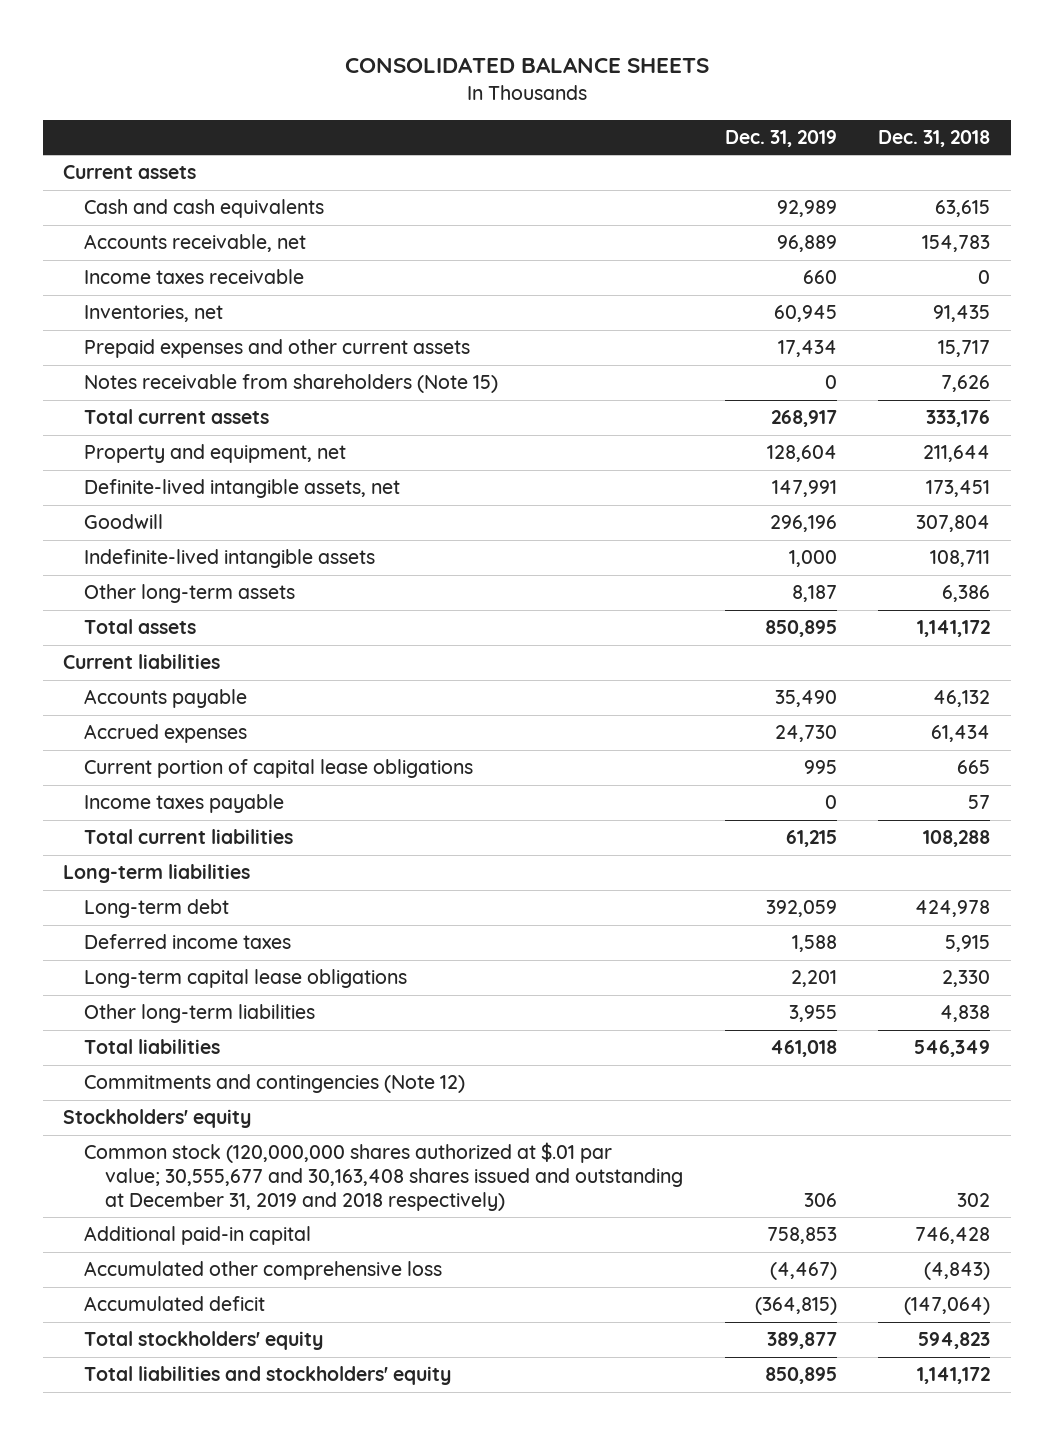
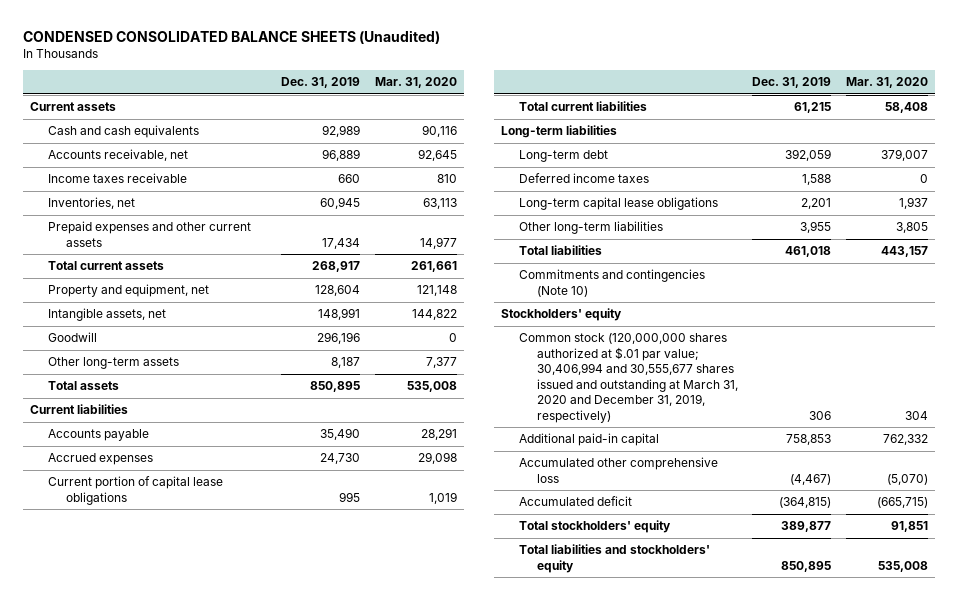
- CONSOLIDATED BALANCE SHEETS
+ CONDENSED CONSOLIDATED BALANCE SHEETS (Unaudited)
- | Dec. 31, 2019 | Dec. 31, 2018
+ | Dec. 31, 2019 | Mar. 31, 2020
- Notes receivable from shareholders (Note 15) | 0 | 7,626
- Definite-lived intangible assets, net | 147,991 | 173,451
+ Intangible assets, net | 148,991 | 144,822
- Indefinite-lived intangible assets | 1,000 | 108,711
- Income taxes payable | 0 | 57
- Commitments and contingencies (Note 12)
+ Commitments and contingencies (Note 10)
- Common stock (120,000,000 shares authorized at $.01 par value; 30,555,677 and 30,163,408 shares issued and outstanding at December 31, 2019 and 2018 respectively) | 306 | 302
+ Common stock (120,000,000 shares authorized at $.01 par value; 30,406,994 and 30,555,677 shares issued and outstanding at March 31, 2020 and December 31, 2019, respectively) | 306 | 304

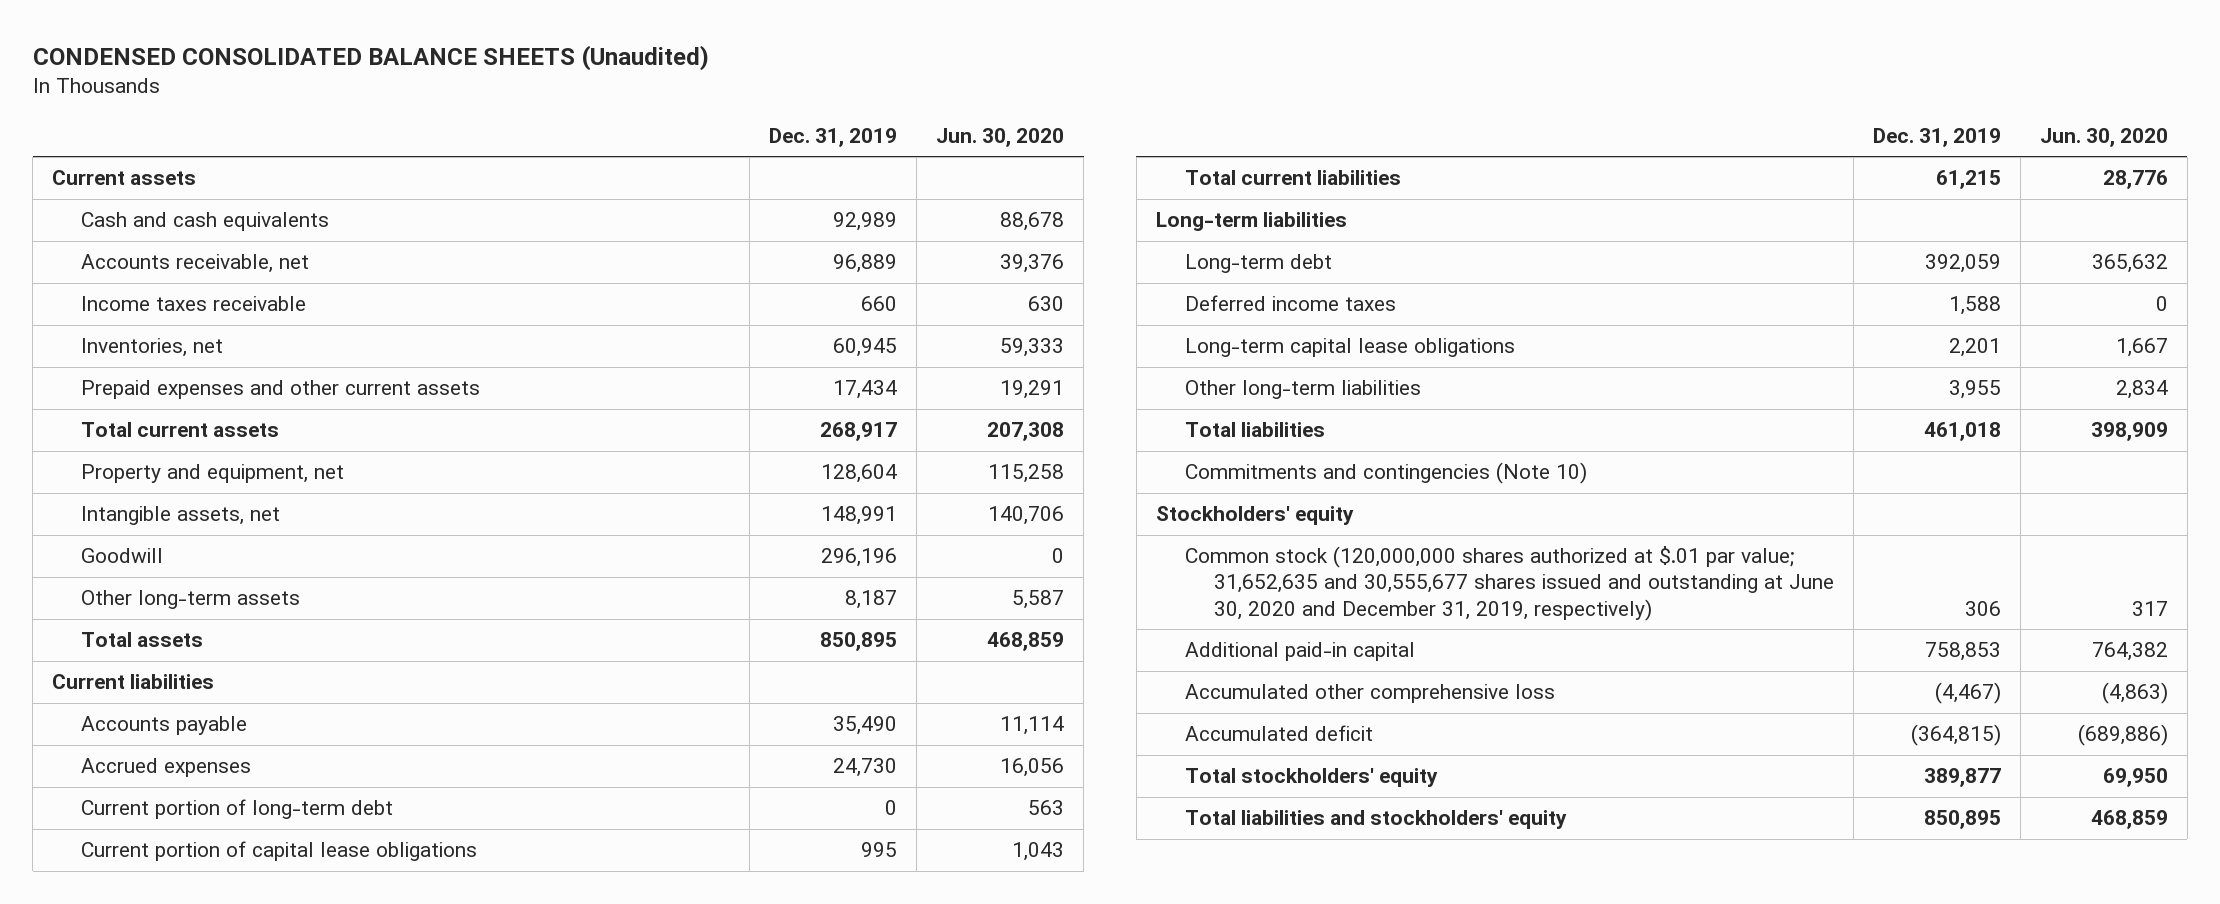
- | Dec. 31, 2019 | Mar. 31, 2020
+ | Dec. 31, 2019 | Jun. 30, 2020
+ Current portion of long-term debt | 0 | 563
- Common stock (120,000,000 shares authorized at $.01 par value; 30,406,994 and 30,555,677 shares issued and outstanding at March 31, 2020 and December 31, 2019, respectively) | 306 | 304
+ Common stock (120,000,000 shares authorized at $.01 par value; 31,652,635 and 30,555,677 shares issued and outstanding at June 30, 2020 and December 31, 2019, respectively) | 306 | 317

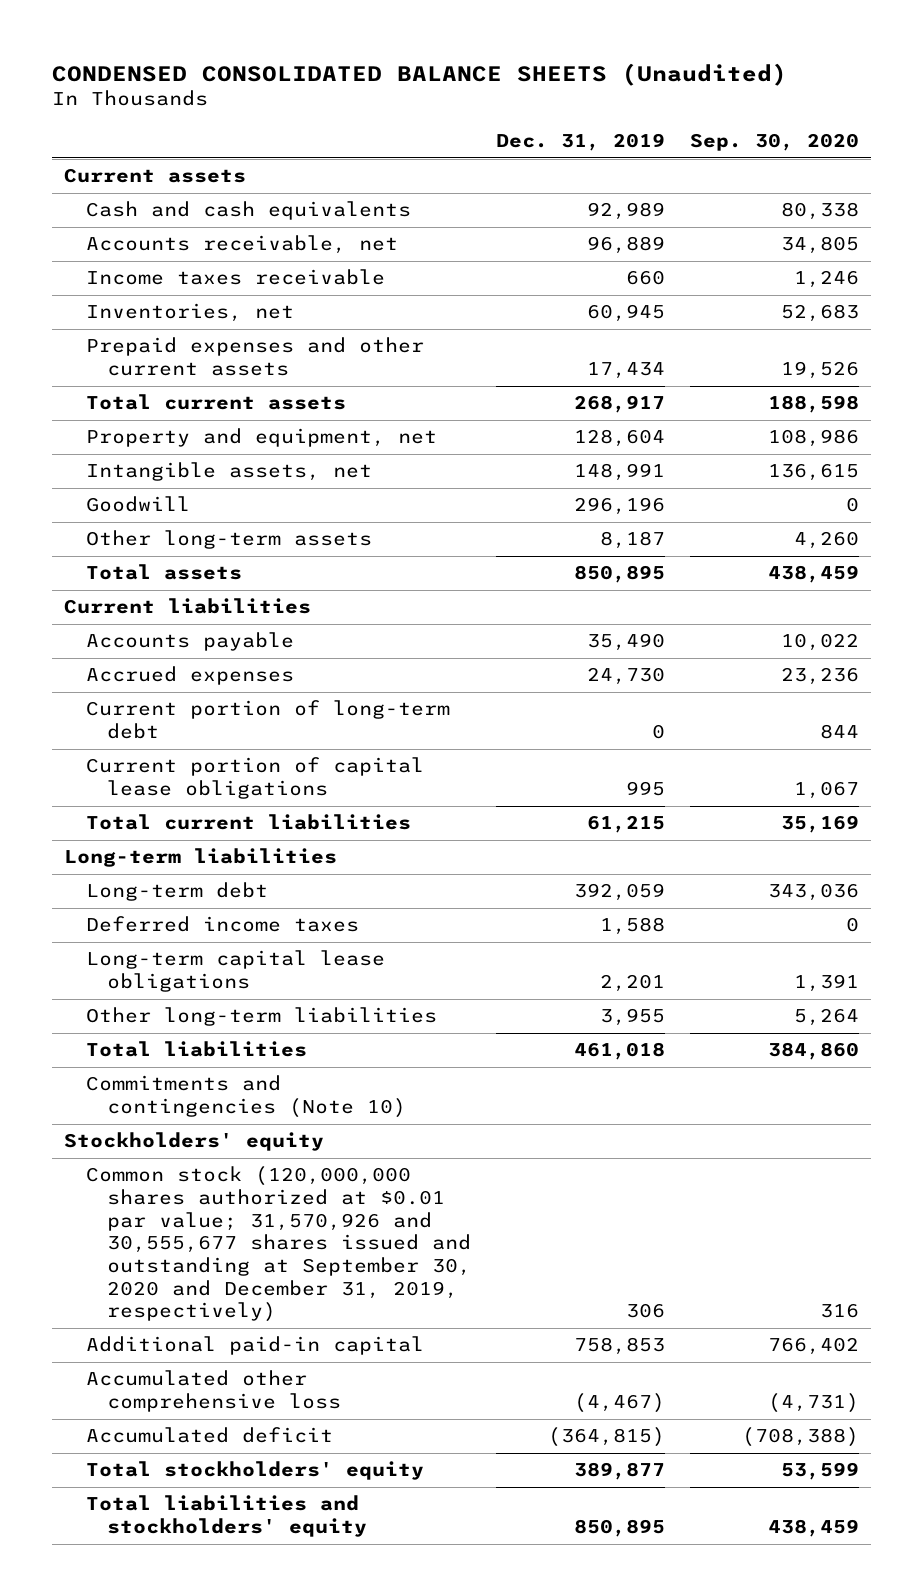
- | Dec. 31, 2019 | Jun. 30, 2020
+ | Dec. 31, 2019 | Sep. 30, 2020
- Common stock (120,000,000 shares authorized at $.01 par value; 31,652,635 and 30,555,677 shares issued and outstanding at June 30, 2020 and December 31, 2019, respectively) | 306 | 317
+ Common stock (120,000,000 shares authorized at $0.01 par value; 31,570,926 and 30,555,677 shares issued and outstanding at September 30, 2020 and December 31, 2019, respectively) | 306 | 316

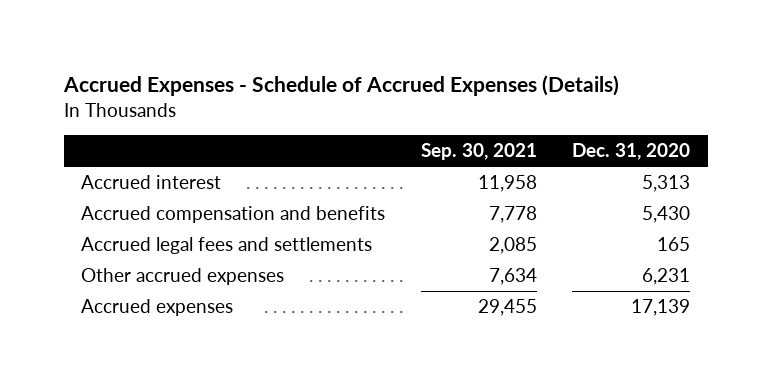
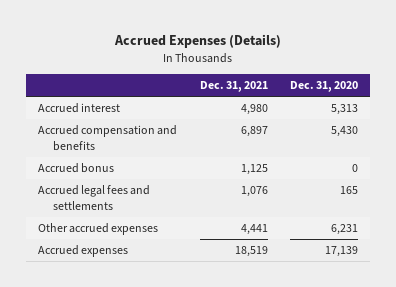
- Accrued Expenses - Schedule of Accrued Expenses (Details)
+ Accrued Expenses (Details)
- | Sep. 30, 2021 | Dec. 31, 2020
+ | Dec. 31, 2021 | Dec. 31, 2020
+ Accrued bonus | 1,125 | 0

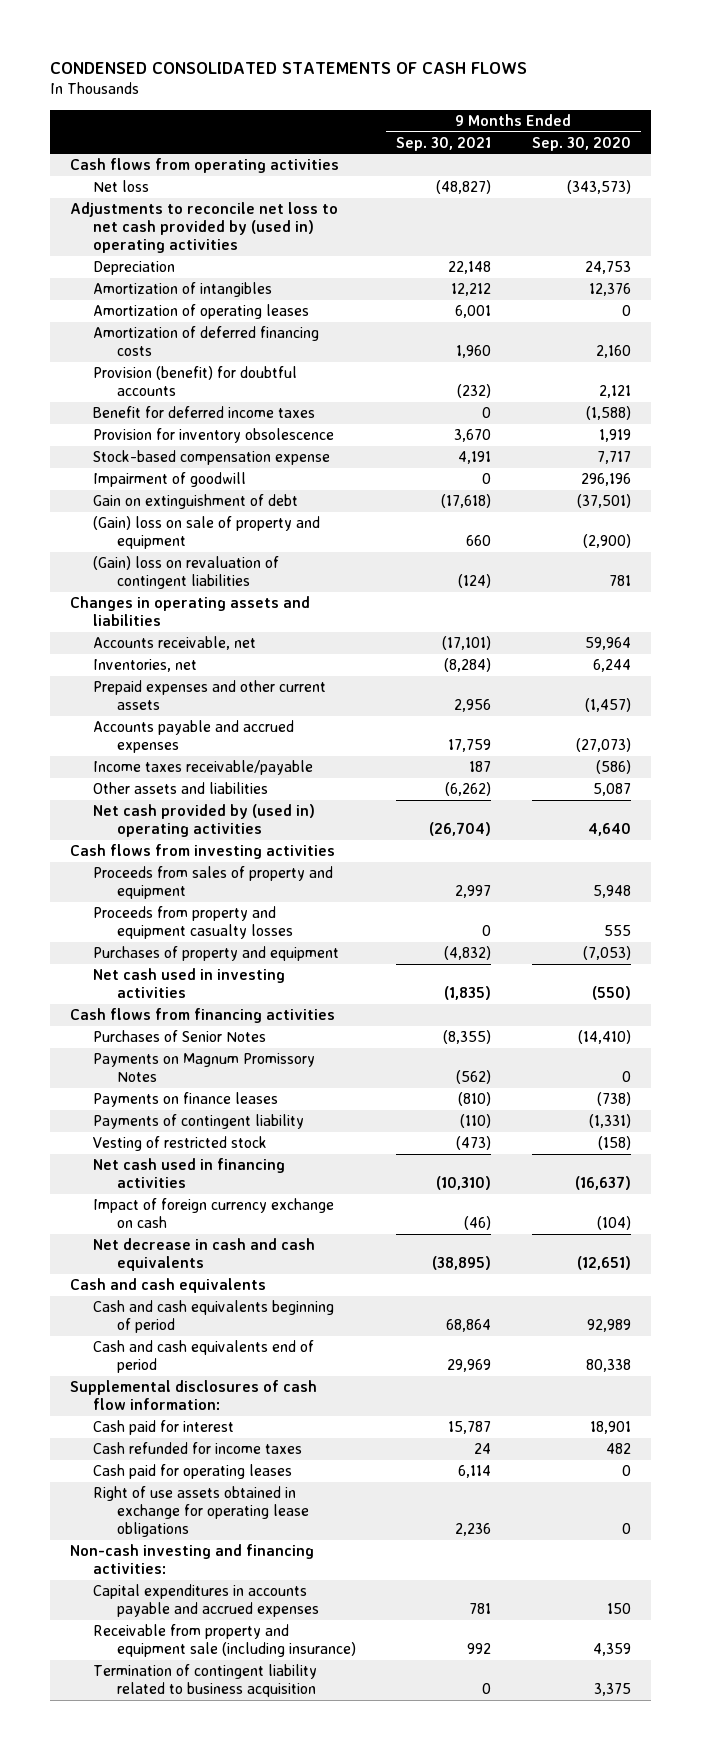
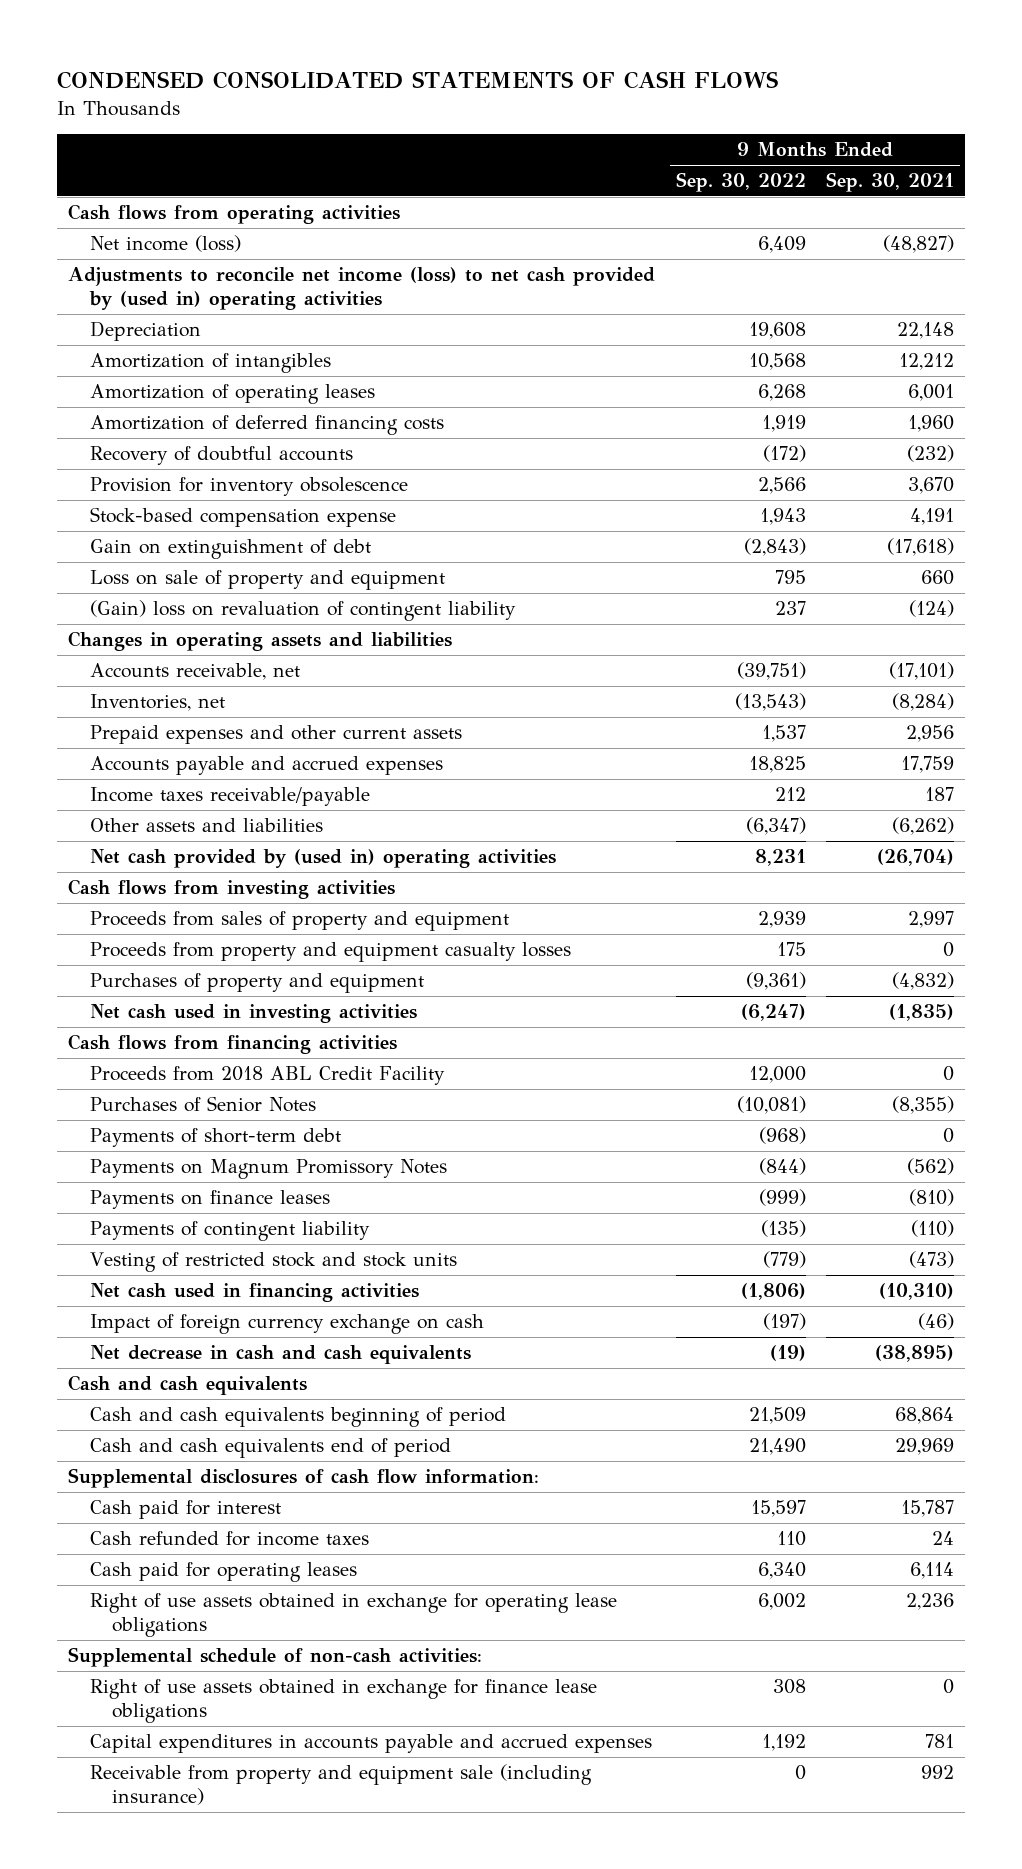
- | 9 Months Ended Sep. 30, 2021 | 9 Months Ended Sep. 30, 2020
+ | 9 Months Ended Sep. 30, 2022 | 9 Months Ended Sep. 30, 2021
- Net loss | (48,827) | (343,573)
- Adjustments to reconcile net loss to net cash provided by (used in) operating activities
+ Net income (loss) | 6,409 | (48,827)
+ Adjustments to reconcile net income (loss) to net cash provided by (used in) operating activities
- Provision (benefit) for doubtful accounts | (232) | 2,121
- Benefit for deferred income taxes | 0 | (1,588)
+ Recovery of doubtful accounts | (172) | (232)
- Impairment of goodwill | 0 | 296,196
- (Gain) loss on sale of property and equipment | 660 | (2,900)
- (Gain) loss on revaluation of contingent liabilities | (124) | 781
+ Loss on sale of property and equipment | 795 | 660
+ (Gain) loss on revaluation of contingent liability | 237 | (124)
+ Proceeds from 2018 ABL Credit Facility | 12,000 | 0
+ Payments of short-term debt | (968) | 0
- Vesting of restricted stock | (473) | (158)
+ Vesting of restricted stock and stock units | (779) | (473)
- Non-cash investing and financing activities:
+ Supplemental schedule of non-cash activities:
+ Right of use assets obtained in exchange for finance lease obligations | 308 | 0
- Termination of contingent liability related to business acquisition | 0 | 3,375

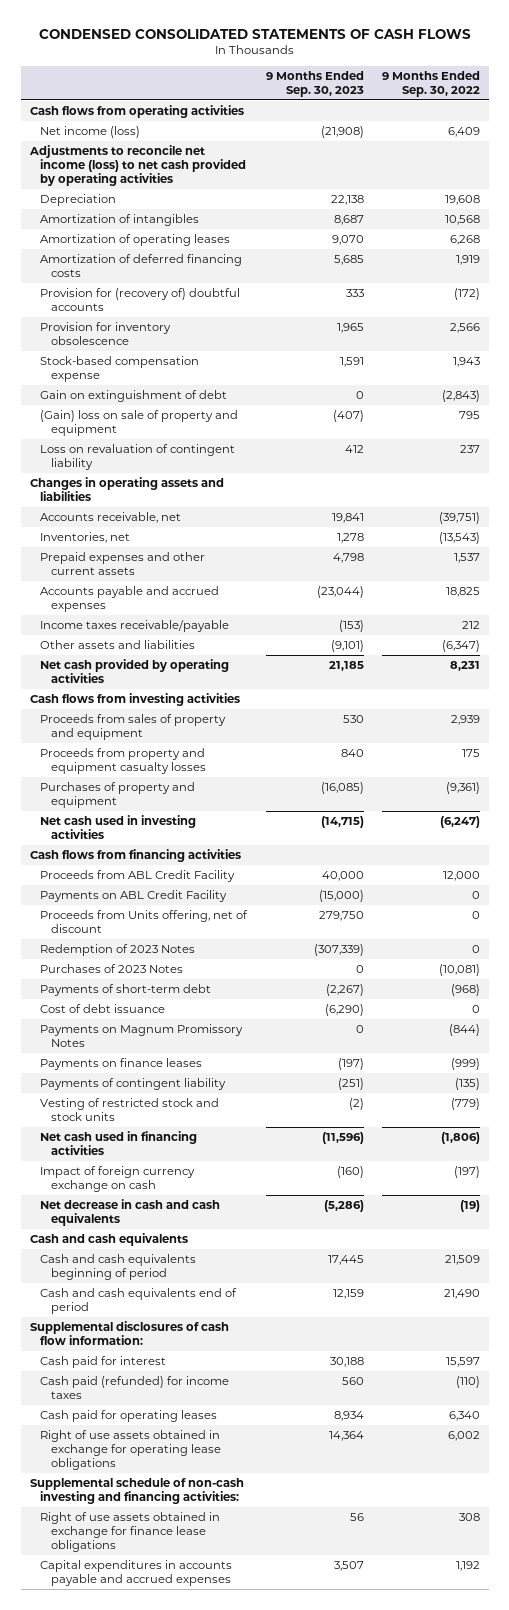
- | 9 Months Ended Sep. 30, 2022 | 9 Months Ended Sep. 30, 2021
+ | 9 Months Ended Sep. 30, 2023 | 9 Months Ended Sep. 30, 2022
- Adjustments to reconcile net income (loss) to net cash provided by (used in) operating activities
+ Adjustments to reconcile net income (loss) to net cash provided by operating activities
- Recovery of doubtful accounts | (172) | (232)
+ Provision for (recovery of) doubtful accounts | 333 | (172)
- Loss on sale of property and equipment | 795 | 660
- (Gain) loss on revaluation of contingent liability | 237 | (124)
+ (Gain) loss on sale of property and equipment | (407) | 795
+ Loss on revaluation of contingent liability | 412 | 237
- Net cash provided by (used in) operating activities | 8,231 | (26,704)
+ Net cash provided by operating activities | 21,185 | 8,231
- Proceeds from 2018 ABL Credit Facility | 12,000 | 0
- Purchases of Senior Notes | (10,081) | (8,355)
+ Proceeds from ABL Credit Facility | 40,000 | 12,000
+ Payments on ABL Credit Facility | (15,000) | 0
+ Proceeds from Units offering, net of discount | 279,750 | 0
+ Redemption of 2023 Notes | (307,339) | 0
+ Purchases of 2023 Notes | 0 | (10,081)
+ Cost of debt issuance | (6,290) | 0
- Cash refunded for income taxes | 110 | 24
+ Cash paid (refunded) for income taxes | 560 | (110)
- Supplemental schedule of non-cash activities:
+ Supplemental schedule of non-cash investing and financing activities:
- Receivable from property and equipment sale (including insurance) | 0 | 992

